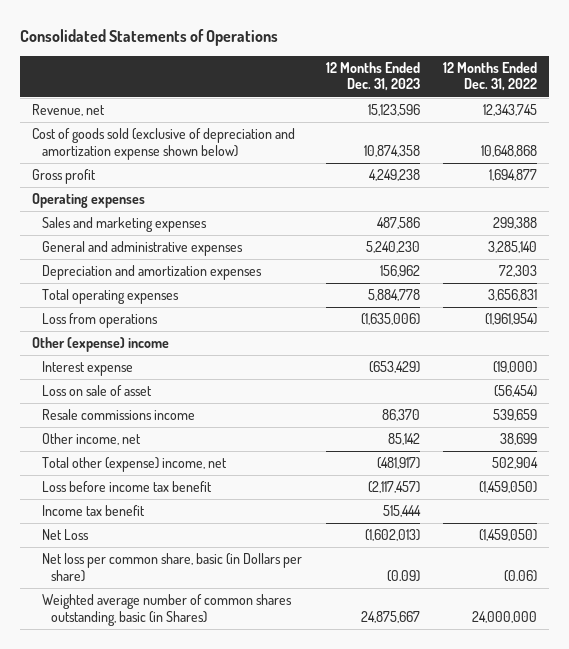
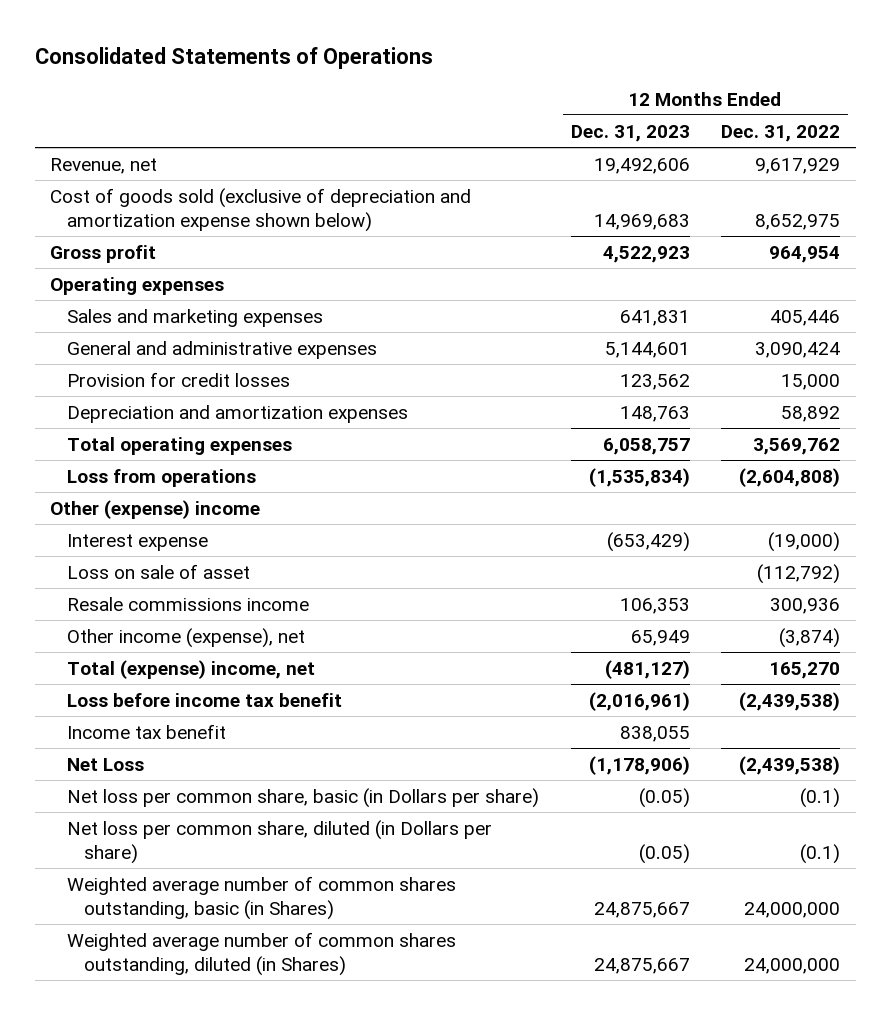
- Revenue, net | 15,123,596 | 12,343,745
- Cost of goods sold (exclusive of depreciation and amortization expense shown below) | 10,874,358 | 10,648,868
- Gross profit | 4,249,238 | 1,694,877
+ Revenue, net | 19,492,606 | 9,617,929
+ Cost of goods sold (exclusive of depreciation and amortization expense shown below) | 14,969,683 | 8,652,975
+ Gross profit | 4,522,923 | 964,954
- Sales and marketing expenses | 487,586 | 299,388
- General and administrative expenses | 5,240,230 | 3,285,140
- Depreciation and amortization expenses | 156,962 | 72,303
- Total operating expenses | 5,884,778 | 3,656,831
- Loss from operations | (1,635,006) | (1,961,954)
+ Sales and marketing expenses | 641,831 | 405,446
+ General and administrative expenses | 5,144,601 | 3,090,424
+ Provision for credit losses | 123,562 | 15,000
+ Depreciation and amortization expenses | 148,763 | 58,892
+ Total operating expenses | 6,058,757 | 3,569,762
+ Loss from operations | (1,535,834) | (2,604,808)
- Loss on sale of asset | | (56,454)
- Resale commissions income | 86,370 | 539,659
- Other income, net | 85,142 | 38,699
- Total other (expense) income, net | (481,917) | 502,904
- Loss before income tax benefit | (2,117,457) | (1,459,050)
- Income tax benefit | 515,444 |
- Net Loss | (1,602,013) | (1,459,050)
- Net loss per common share, basic (in Dollars per share) | (0.09) | (0.06)
+ Loss on sale of asset | | (112,792)
+ Resale commissions income | 106,353 | 300,936
+ Other income (expense), net | 65,949 | (3,874)
+ Total (expense) income, net | (481,127) | 165,270
+ Loss before income tax benefit | (2,016,961) | (2,439,538)
+ Income tax benefit | 838,055 |
+ Net Loss | (1,178,906) | (2,439,538)
+ Net loss per common share, basic (in Dollars per share) | (0.05) | (0.1)
+ Net loss per common share, diluted (in Dollars per share) | (0.05) | (0.1)
+ Weighted average number of common shares outstanding, diluted (in Shares) | 24,875,667 | 24,000,000

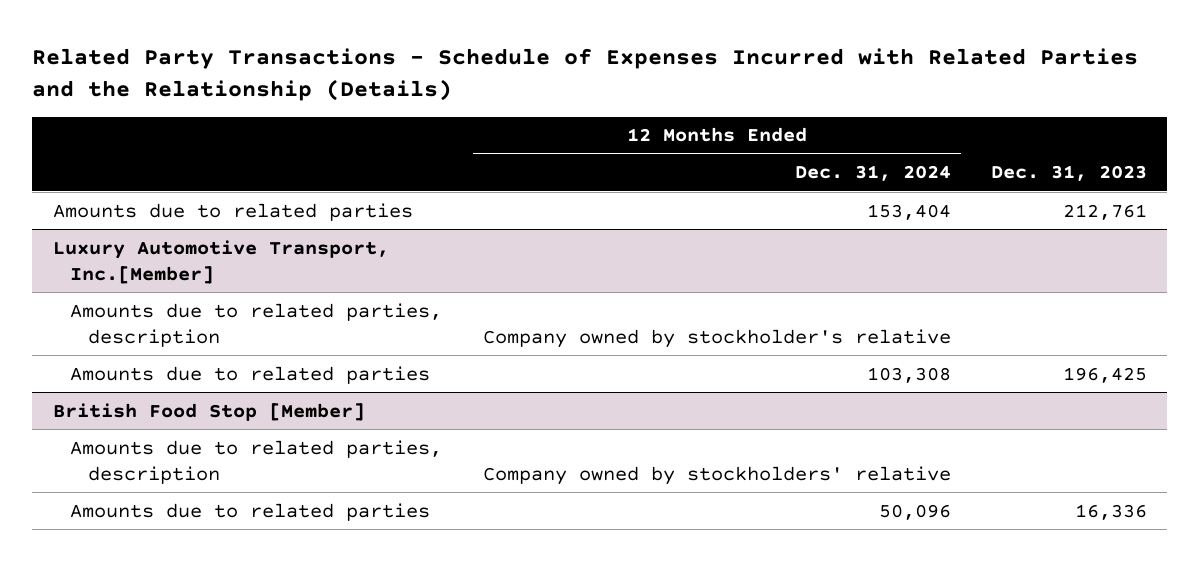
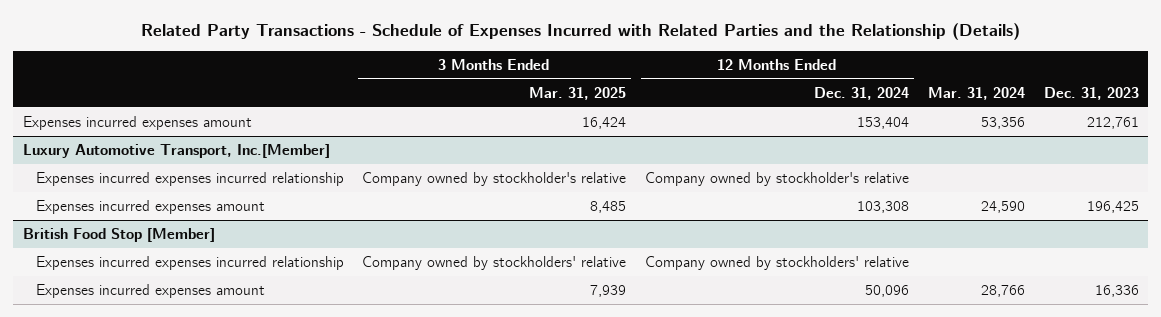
- | 12 Months Ended Dec. 31, 2024 | Dec. 31, 2023
+ | 3 Months Ended Mar. 31, 2025 | 12 Months Ended Dec. 31, 2024 | Mar. 31, 2024 | Dec. 31, 2023
- Amounts due to related parties | 153,404 | 212,761
+ Expenses incurred expenses amount | 16,424 | 153,404 | 53,356 | 212,761
@ Luxury Automotive Transport, Inc.[Member]
- Amounts due to related parties, description | Company owned by stockholder's relative |
- Amounts due to related parties | 103,308 | 196,425
+ Expenses incurred expenses incurred relationship | Company owned by stockholder's relative | Company owned by stockholder's relative | |
+ Expenses incurred expenses amount | 8,485 | 103,308 | 24,590 | 196,425
@ British Food Stop [Member]
- Amounts due to related parties, description | Company owned by stockholders' relative |
- Amounts due to related parties | 50,096 | 16,336
+ Expenses incurred expenses incurred relationship | Company owned by stockholders' relative | Company owned by stockholders' relative | |
+ Expenses incurred expenses amount | 7,939 | 50,096 | 28,766 | 16,336

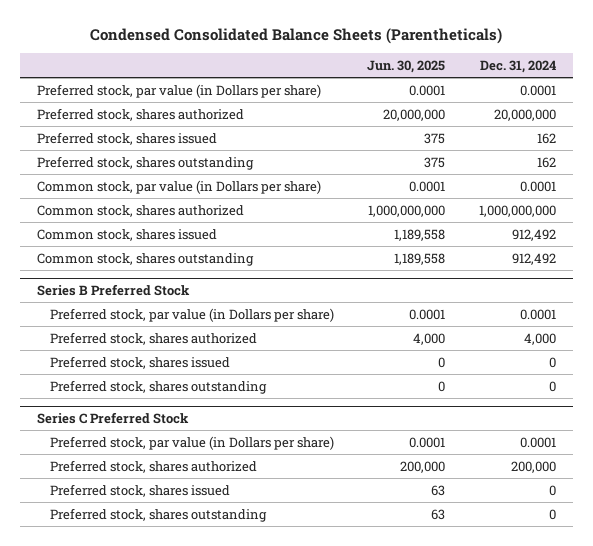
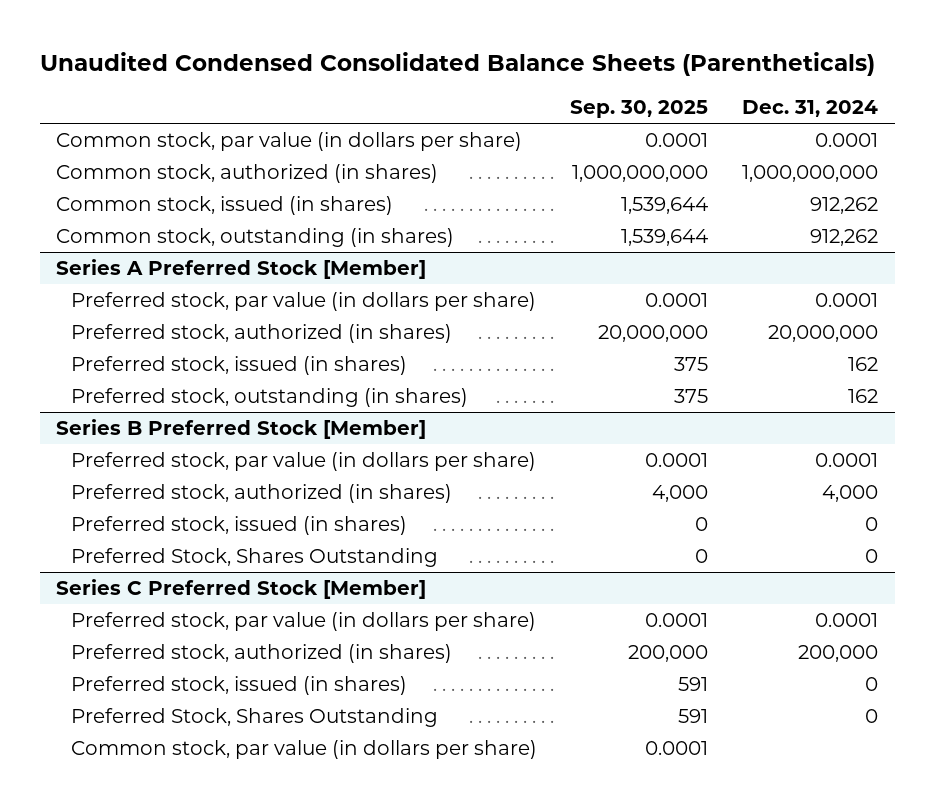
- Condensed Consolidated Balance Sheets (Parentheticals)
+ Unaudited Condensed Consolidated Balance Sheets (Parentheticals)
- | Jun. 30, 2025 | Dec. 31, 2024
+ | Sep. 30, 2025 | Dec. 31, 2024
- Preferred stock, par value (in Dollars per share) | 0.0001 | 0.0001
- Preferred stock, shares authorized | 20,000,000 | 20,000,000
- Preferred stock, shares issued | 375 | 162
- Preferred stock, shares outstanding | 375 | 162
- Common stock, par value (in Dollars per share) | 0.0001 | 0.0001
- Common stock, shares authorized | 1,000,000,000 | 1,000,000,000
- Common stock, shares issued | 1,189,558 | 912,492
- Common stock, shares outstanding | 1,189,558 | 912,492
- Series B Preferred Stock
- Preferred stock, par value (in Dollars per share) | 0.0001 | 0.0001
- Preferred stock, shares authorized | 4,000 | 4,000
- Preferred stock, shares issued | 0 | 0
- Preferred stock, shares outstanding | 0 | 0
- Series C Preferred Stock
- Preferred stock, par value (in Dollars per share) | 0.0001 | 0.0001
- Preferred stock, shares authorized | 200,000 | 200,000
- Preferred stock, shares issued | 63 | 0
- Preferred stock, shares outstanding | 63 | 0
+ Common stock, par value (in dollars per share) | 0.0001 | 0.0001
+ Common stock, authorized (in shares) | 1,000,000,000 | 1,000,000,000
+ Common stock, issued (in shares) | 1,539,644 | 912,262
+ Common stock, outstanding (in shares) | 1,539,644 | 912,262
+ Series A Preferred Stock [Member]
+ Preferred stock, par value (in dollars per share) | 0.0001 | 0.0001
+ Preferred stock, authorized (in shares) | 20,000,000 | 20,000,000
+ Preferred stock, issued (in shares) | 375 | 162
+ Preferred stock, outstanding (in shares) | 375 | 162
+ Series B Preferred Stock [Member]
+ Preferred stock, par value (in dollars per share) | 0.0001 | 0.0001
+ Preferred stock, authorized (in shares) | 4,000 | 4,000
+ Preferred stock, issued (in shares) | 0 | 0
+ Preferred Stock, Shares Outstanding | 0 | 0
+ Series C Preferred Stock [Member]
+ Preferred stock, par value (in dollars per share) | 0.0001 | 0.0001
+ Preferred stock, authorized (in shares) | 200,000 | 200,000
+ Preferred stock, issued (in shares) | 591 | 0
+ Preferred Stock, Shares Outstanding | 591 | 0
+ Common stock, par value (in dollars per share) | 0.0001 |

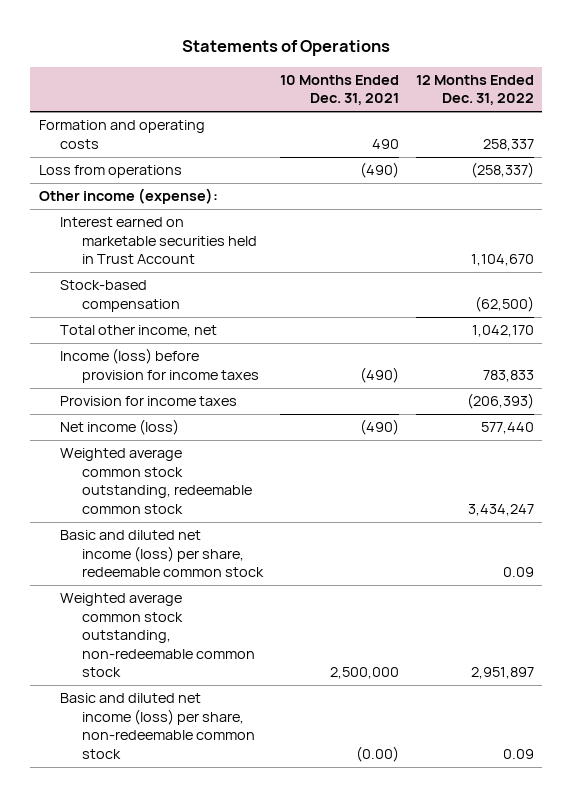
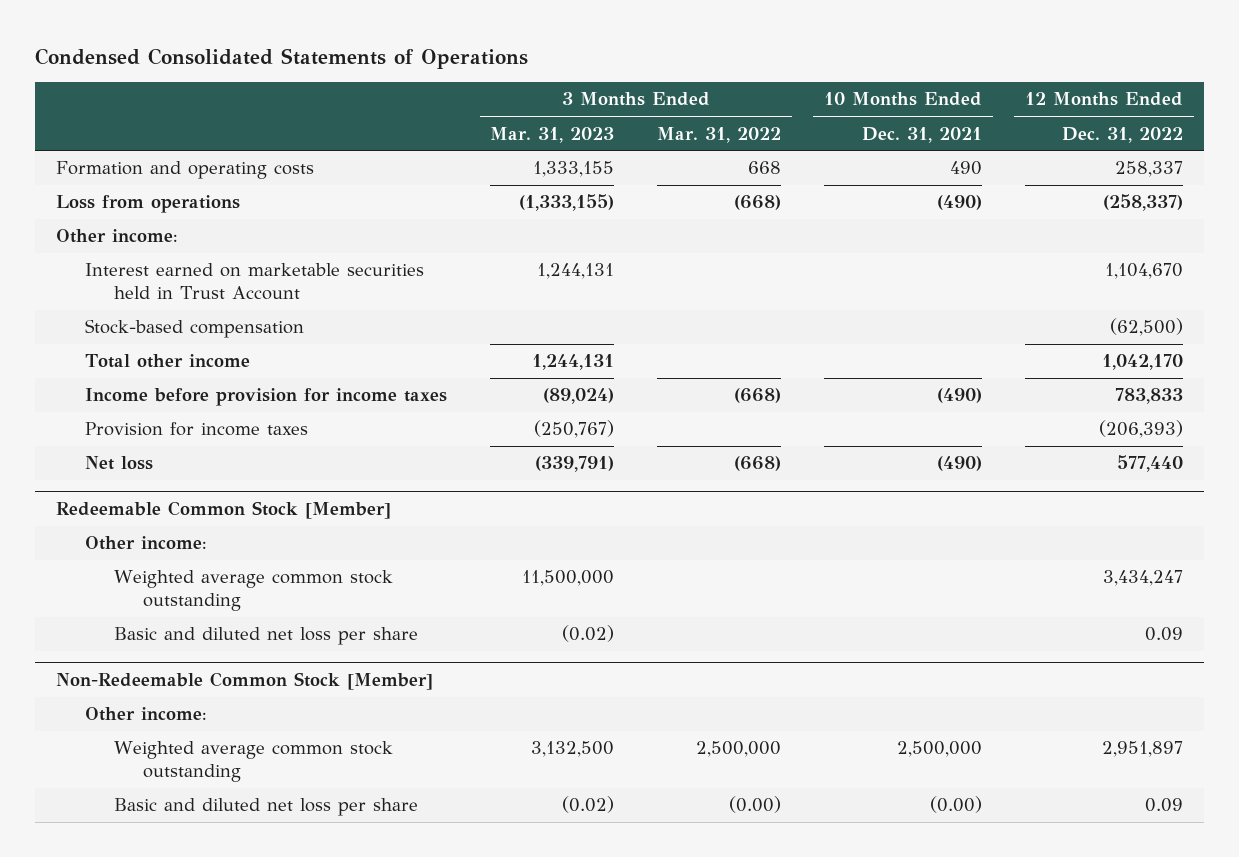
- Statements of Operations
+ Condensed Consolidated Statements of Operations
- | 10 Months Ended Dec. 31, 2021 | 12 Months Ended Dec. 31, 2022
+ | 3 Months Ended Mar. 31, 2023 | 3 Months Ended Mar. 31, 2022 | 10 Months Ended Dec. 31, 2021 | 12 Months Ended Dec. 31, 2022
- Other income (expense):
+ Other income:
- Total other income, net | | 1,042,170
- Income (loss) before provision for income taxes | (490) | 783,833
+ Total other income | 1,244,131 | | | 1,042,170
+ Income before provision for income taxes | (89,024) | (668) | (490) | 783,833
- Net income (loss) | (490) | 577,440
- Weighted average common stock outstanding, redeemable common stock | | 3,434,247
- Basic and diluted net income (loss) per share, redeemable common stock | | 0.09
- Weighted average common stock outstanding, non-redeemable common stock | 2,500,000 | 2,951,897
- Basic and diluted net income (loss) per share, non-redeemable common stock | (0.00) | 0.09
+ Net loss | (339,791) | (668) | (490) | 577,440
+ Redeemable Common Stock [Member]
+ Other income:
+ Weighted average common stock outstanding | 11,500,000 | | | 3,434,247
+ Basic and diluted net loss per share | (0.02) | | | 0.09
+ Non-Redeemable Common Stock [Member]
+ Other income:
+ Weighted average common stock outstanding | 3,132,500 | 2,500,000 | 2,500,000 | 2,951,897
+ Basic and diluted net loss per share | (0.02) | (0.00) | (0.00) | 0.09

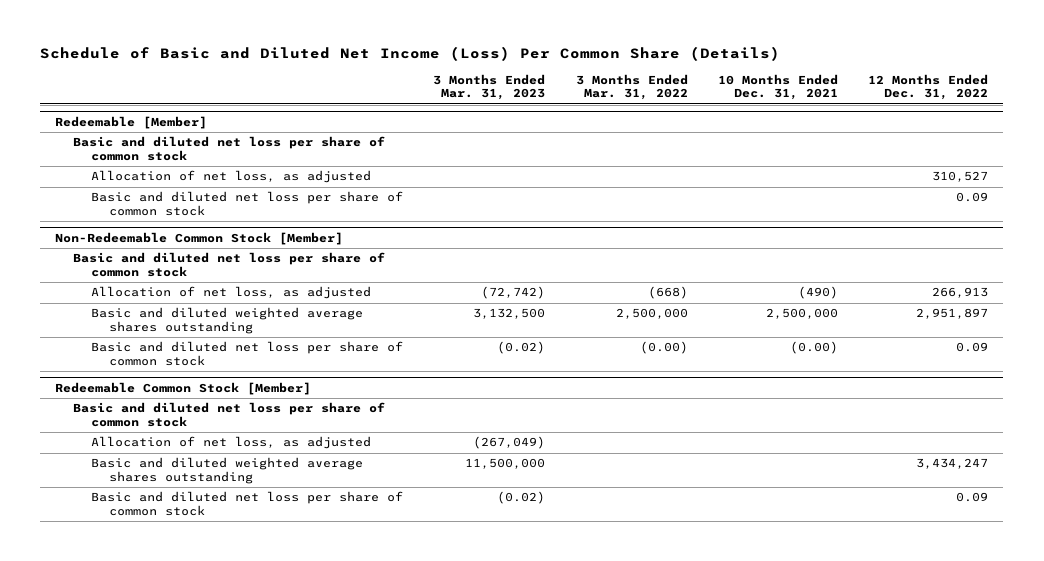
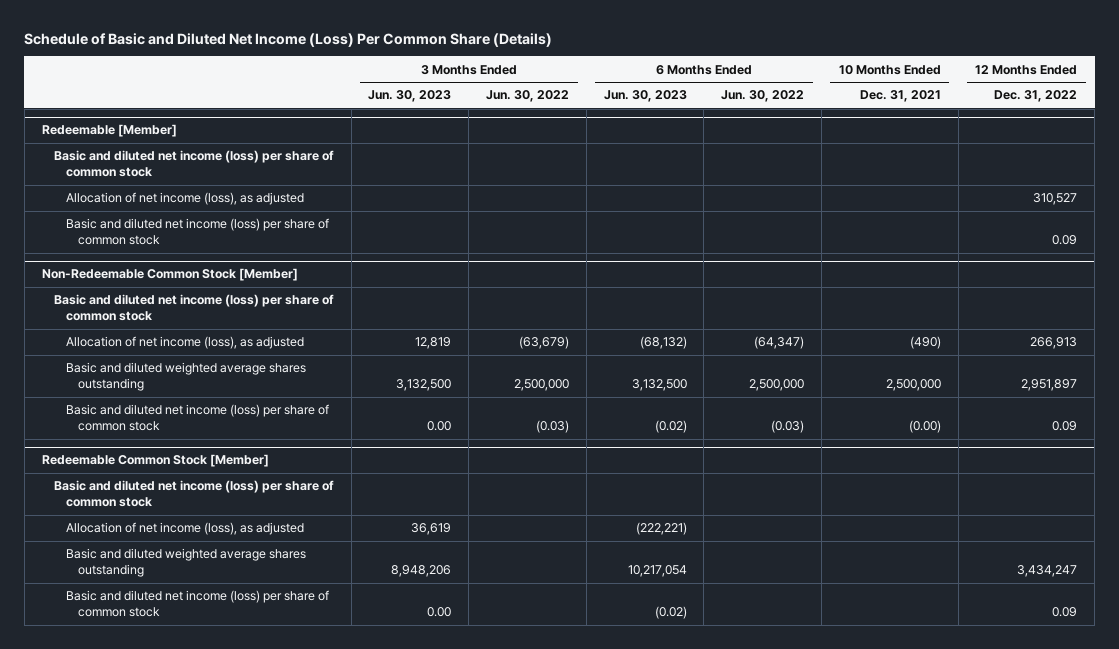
- | 3 Months Ended Mar. 31, 2023 | 3 Months Ended Mar. 31, 2022 | 10 Months Ended Dec. 31, 2021 | 12 Months Ended Dec. 31, 2022
+ | 3 Months Ended Jun. 30, 2023 | 3 Months Ended Jun. 30, 2022 | 6 Months Ended Jun. 30, 2023 | 6 Months Ended Jun. 30, 2022 | 10 Months Ended Dec. 31, 2021 | 12 Months Ended Dec. 31, 2022
@ Redeemable [Member]
- Basic and diluted net loss per share of common stock
- Allocation of net loss, as adjusted | | | | 310,527
- Basic and diluted net loss per share of common stock | | | | 0.09
+ Basic and diluted net income (loss) per share of common stock
+ Allocation of net income (loss), as adjusted | | | | | | 310,527
+ Basic and diluted net income (loss) per share of common stock | | | | | | 0.09
@ Non-Redeemable Common Stock [Member]
- Basic and diluted net loss per share of common stock
- Allocation of net loss, as adjusted | (72,742) | (668) | (490) | 266,913
+ Basic and diluted net income (loss) per share of common stock
+ Allocation of net income (loss), as adjusted | 12,819 | (63,679) | (68,132) | (64,347) | (490) | 266,913
- Basic and diluted net loss per share of common stock | (0.02) | (0.00) | (0.00) | 0.09
+ Basic and diluted net income (loss) per share of common stock | 0.00 | (0.03) | (0.02) | (0.03) | (0.00) | 0.09
@ Redeemable Common Stock [Member]
- Basic and diluted net loss per share of common stock
- Allocation of net loss, as adjusted | (267,049) | | |
+ Basic and diluted net income (loss) per share of common stock
+ Allocation of net income (loss), as adjusted | 36,619 | | (222,221) | | |
- Basic and diluted net loss per share of common stock | (0.02) | | | 0.09
+ Basic and diluted net income (loss) per share of common stock | 0.00 | | (0.02) | | | 0.09

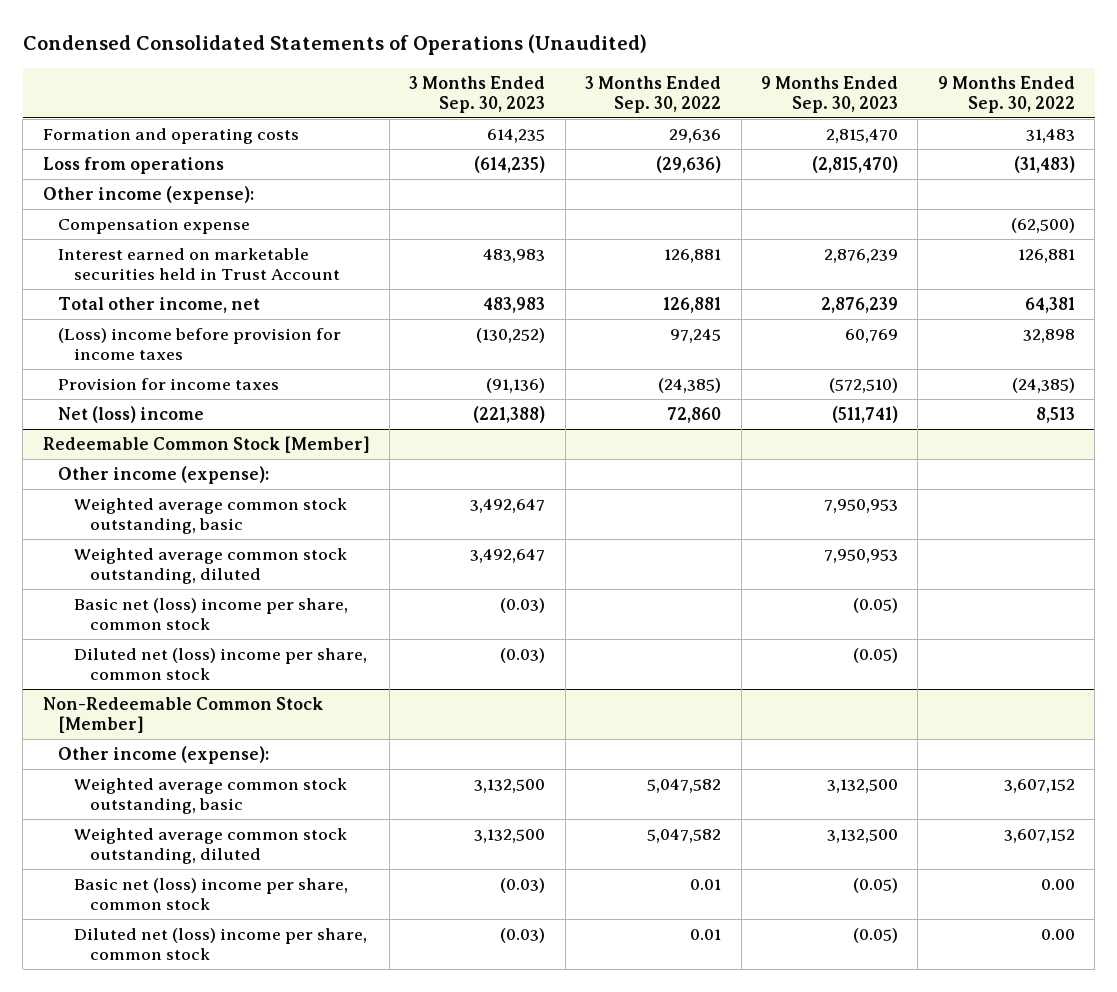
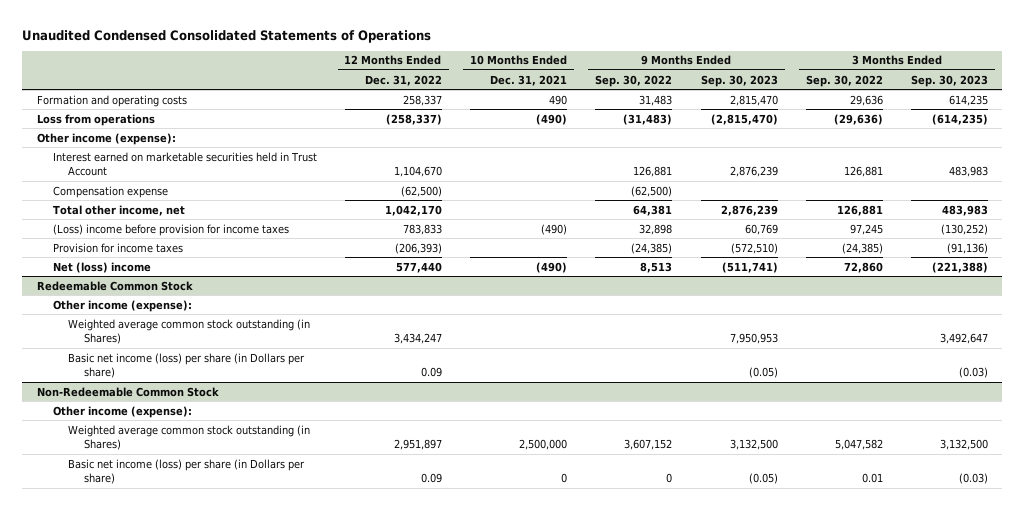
- Condensed Consolidated Statements of Operations (Unaudited)
+ Unaudited Condensed Consolidated Statements of Operations
- | 3 Months Ended Sep. 30, 2023 | 3 Months Ended Sep. 30, 2022 | 9 Months Ended Sep. 30, 2023 | 9 Months Ended Sep. 30, 2022
+ | 12 Months Ended Dec. 31, 2022 | 10 Months Ended Dec. 31, 2021 | 9 Months Ended Sep. 30, 2022 | 9 Months Ended Sep. 30, 2023 | 3 Months Ended Sep. 30, 2022 | 3 Months Ended Sep. 30, 2023
moved down: Compensation expense | (62,500) | | (62,500) | | |
- Redeemable Common Stock [Member]
+ Redeemable Common Stock
- Weighted average common stock outstanding, basic | 3,492,647 | | 7,950,953 |
- Weighted average common stock outstanding, diluted | 3,492,647 | | 7,950,953 |
- Basic net (loss) income per share, common stock | (0.03) | | (0.05) |
- Diluted net (loss) income per share, common stock | (0.03) | | (0.05) |
- Non-Redeemable Common Stock [Member]
+ Weighted average common stock outstanding (in Shares) | 3,434,247 | | | 7,950,953 | | 3,492,647
+ Basic net income (loss) per share (in Dollars per share) | 0.09 | | | (0.05) | | (0.03)
+ Non-Redeemable Common Stock
- Weighted average common stock outstanding, basic | 3,132,500 | 5,047,582 | 3,132,500 | 3,607,152
- Weighted average common stock outstanding, diluted | 3,132,500 | 5,047,582 | 3,132,500 | 3,607,152
- Basic net (loss) income per share, common stock | (0.03) | 0.01 | (0.05) | 0.00
- Diluted net (loss) income per share, common stock | (0.03) | 0.01 | (0.05) | 0.00
+ Weighted average common stock outstanding (in Shares) | 2,951,897 | 2,500,000 | 3,607,152 | 3,132,500 | 5,047,582 | 3,132,500
+ Basic net income (loss) per share (in Dollars per share) | 0.09 | 0 | 0 | (0.05) | 0.01 | (0.03)

